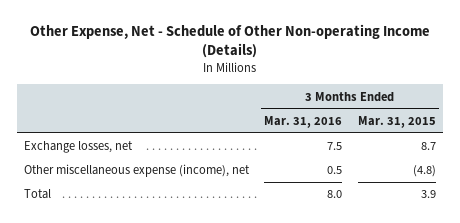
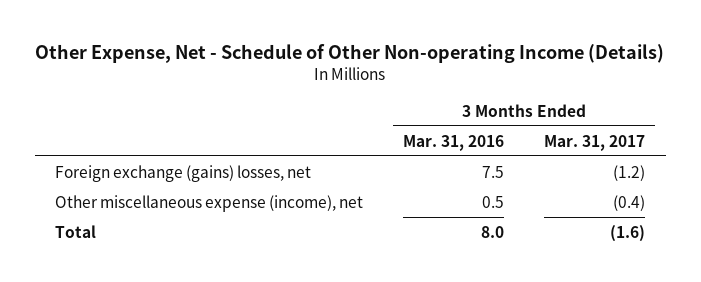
- | 3 Months Ended Mar. 31, 2016 | 3 Months Ended Mar. 31, 2015
+ | 3 Months Ended Mar. 31, 2016 | 3 Months Ended Mar. 31, 2017
- Exchange losses, net | 7.5 | 8.7
+ Foreign exchange (gains) losses, net | 7.5 | (1.2)

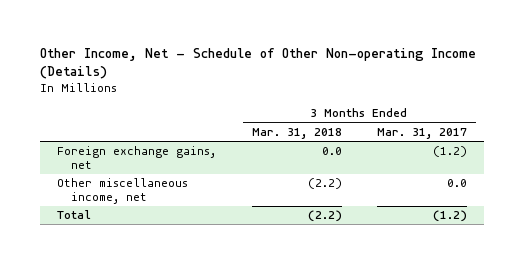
- Other Expense, Net - Schedule of Other Non-operating Income (Details)
+ Other Income, Net - Schedule of Other Non-operating Income (Details)
- | 3 Months Ended Mar. 31, 2016 | 3 Months Ended Mar. 31, 2017
+ | 3 Months Ended Mar. 31, 2018 | 3 Months Ended Mar. 31, 2017
- Foreign exchange (gains) losses, net | 7.5 | (1.2)
- Other miscellaneous expense (income), net | 0.5 | (0.4)
- Total | 8.0 | (1.6)
+ Foreign exchange gains, net | 0.0 | (1.2)
+ Other miscellaneous income, net | (2.2) | 0.0
+ Total | (2.2) | (1.2)

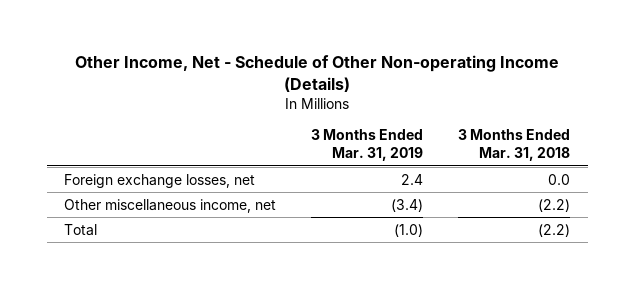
- | 3 Months Ended Mar. 31, 2018 | 3 Months Ended Mar. 31, 2017
+ | 3 Months Ended Mar. 31, 2019 | 3 Months Ended Mar. 31, 2018
- Foreign exchange gains, net | 0.0 | (1.2)
+ Foreign exchange losses, net | 2.4 | 0.0

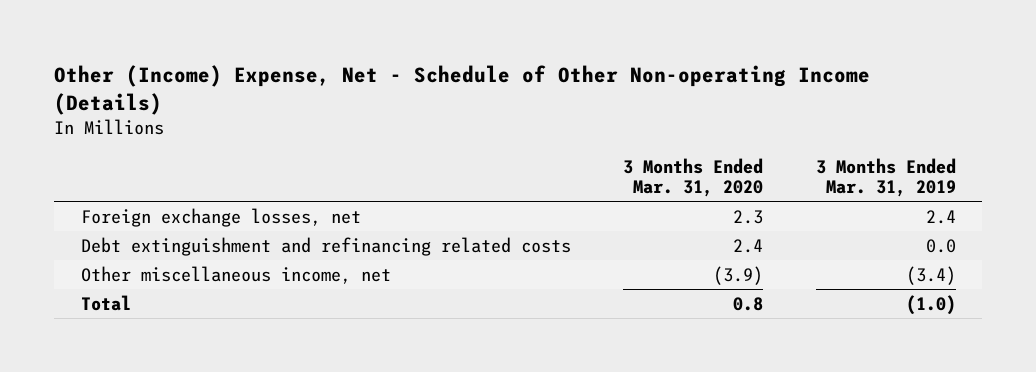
- Other Income, Net - Schedule of Other Non-operating Income (Details)
+ Other (Income) Expense, Net - Schedule of Other Non-operating Income (Details)
- | 3 Months Ended Mar. 31, 2019 | 3 Months Ended Mar. 31, 2018
+ | 3 Months Ended Mar. 31, 2020 | 3 Months Ended Mar. 31, 2019
+ Debt extinguishment and refinancing related costs | 2.4 | 0.0

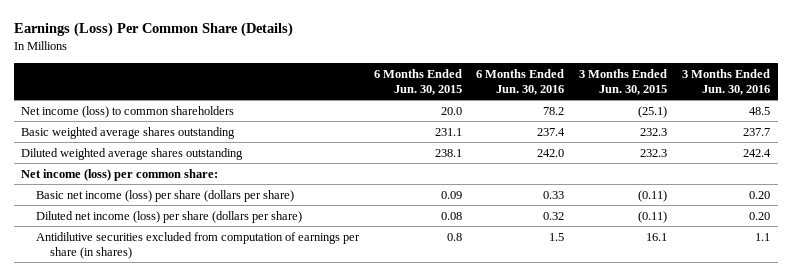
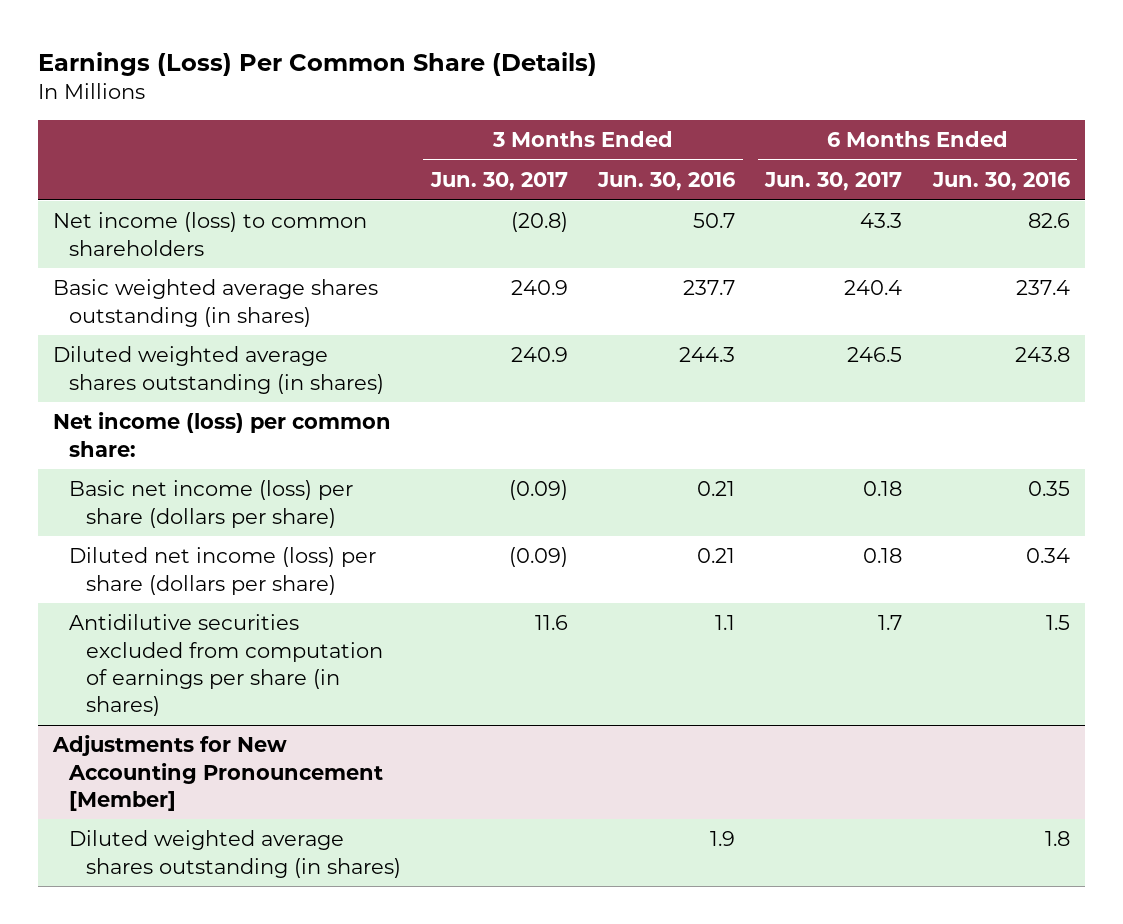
- | 6 Months Ended Jun. 30, 2015 | 6 Months Ended Jun. 30, 2016 | 3 Months Ended Jun. 30, 2015 | 3 Months Ended Jun. 30, 2016
+ | 3 Months Ended Jun. 30, 2017 | 3 Months Ended Jun. 30, 2016 | 6 Months Ended Jun. 30, 2017 | 6 Months Ended Jun. 30, 2016
- Net income (loss) to common shareholders | 20.0 | 78.2 | (25.1) | 48.5
- Basic weighted average shares outstanding | 231.1 | 237.4 | 232.3 | 237.7
- Diluted weighted average shares outstanding | 238.1 | 242.0 | 232.3 | 242.4
+ Net income (loss) to common shareholders | (20.8) | 50.7 | 43.3 | 82.6
+ Basic weighted average shares outstanding (in shares) | 240.9 | 237.7 | 240.4 | 237.4
+ Diluted weighted average shares outstanding (in shares) | 240.9 | 244.3 | 246.5 | 243.8
- Basic net income (loss) per share (dollars per share) | 0.09 | 0.33 | (0.11) | 0.20
- Diluted net income (loss) per share (dollars per share) | 0.08 | 0.32 | (0.11) | 0.20
+ Basic net income (loss) per share (dollars per share) | (0.09) | 0.21 | 0.18 | 0.35
+ Diluted net income (loss) per share (dollars per share) | (0.09) | 0.21 | 0.18 | 0.34
+ Adjustments for New Accounting Pronouncement [Member]
+ Diluted weighted average shares outstanding (in shares) | | 1.9 | | 1.8

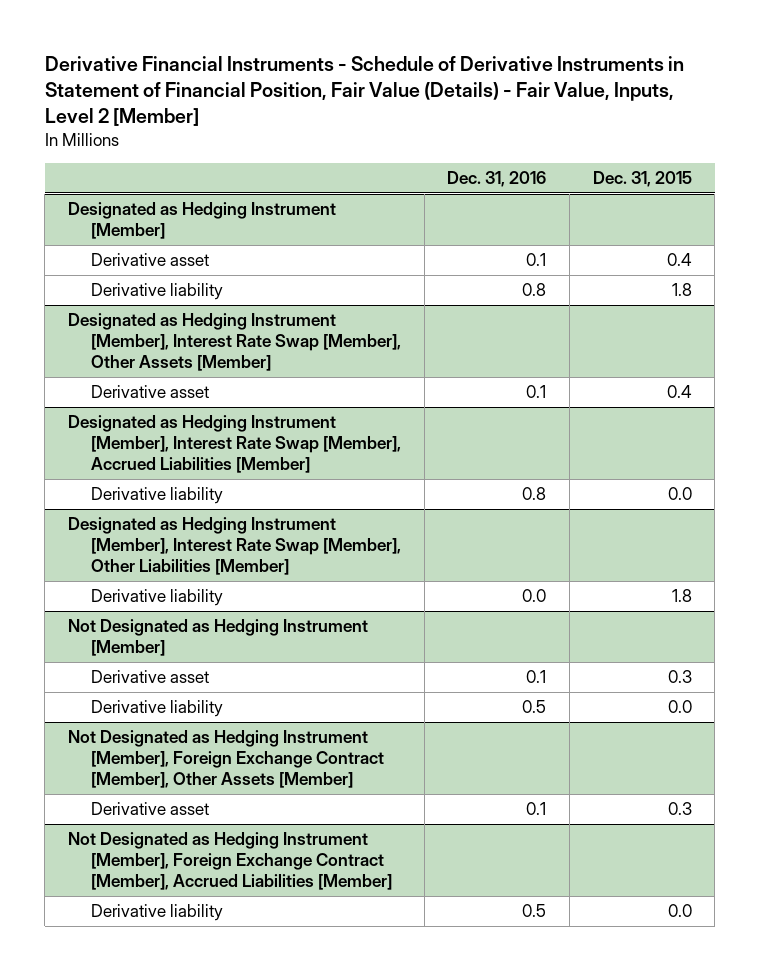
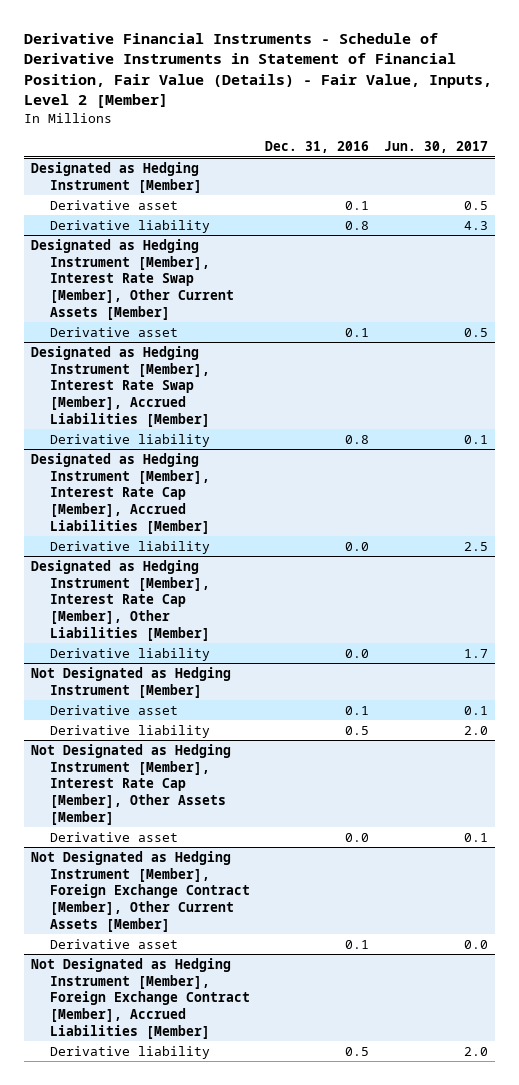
- | Dec. 31, 2016 | Dec. 31, 2015
+ | Dec. 31, 2016 | Jun. 30, 2017
- Designated as Hedging Instrument [Member], Interest Rate Swap [Member], Other Assets [Member]
+ Designated as Hedging Instrument [Member], Interest Rate Swap [Member], Other Current Assets [Member]
- Designated as Hedging Instrument [Member], Interest Rate Swap [Member], Other Liabilities [Member]
+ Designated as Hedging Instrument [Member], Interest Rate Cap [Member], Accrued Liabilities [Member]
+ Designated as Hedging Instrument [Member], Interest Rate Cap [Member], Other Liabilities [Member]
+ Derivative liability | 0.0 | 1.7
- Not Designated as Hedging Instrument [Member], Foreign Exchange Contract [Member], Other Assets [Member]
+ Not Designated as Hedging Instrument [Member], Interest Rate Cap [Member], Other Assets [Member]
+ Derivative asset | 0.0 | 0.1
+ Not Designated as Hedging Instrument [Member], Foreign Exchange Contract [Member], Other Current Assets [Member]

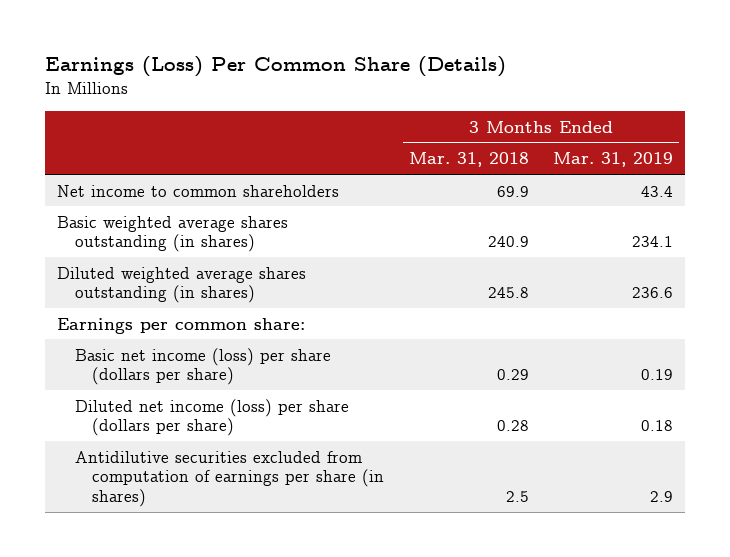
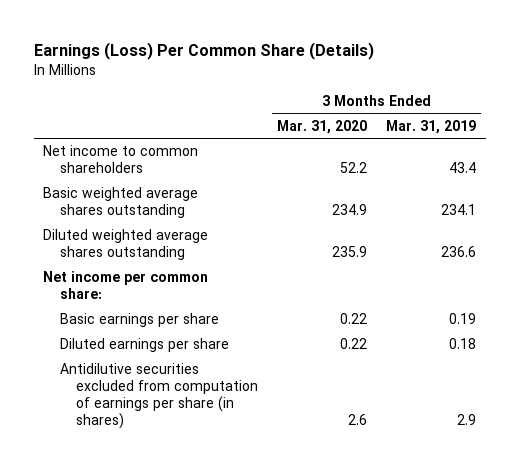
- | 3 Months Ended Mar. 31, 2018 | 3 Months Ended Mar. 31, 2019
+ | 3 Months Ended Mar. 31, 2020 | 3 Months Ended Mar. 31, 2019
- Basic weighted average shares outstanding (in shares) | 240.9 | 234.1
- Diluted weighted average shares outstanding (in shares) | 245.8 | 236.6
- Earnings per common share:
- Basic net income (loss) per share (dollars per share) | 0.29 | 0.19
- Diluted net income (loss) per share (dollars per share) | 0.28 | 0.18
+ Basic weighted average shares outstanding | 234.9 | 234.1
+ Diluted weighted average shares outstanding | 235.9 | 236.6
+ Net income per common share:
+ Basic earnings per share | 0.22 | 0.19
+ Diluted earnings per share | 0.22 | 0.18

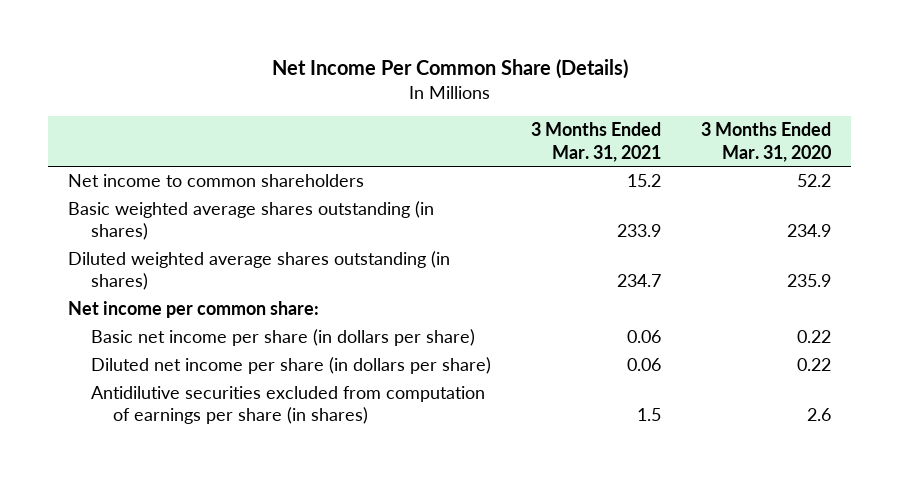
- Earnings (Loss) Per Common Share (Details)
+ Net Income Per Common Share (Details)
- | 3 Months Ended Mar. 31, 2020 | 3 Months Ended Mar. 31, 2019
+ | 3 Months Ended Mar. 31, 2021 | 3 Months Ended Mar. 31, 2020
- Basic weighted average shares outstanding | 234.9 | 234.1
- Diluted weighted average shares outstanding | 235.9 | 236.6
+ Basic weighted average shares outstanding (in shares) | 233.9 | 234.9
+ Diluted weighted average shares outstanding (in shares) | 234.7 | 235.9
- Basic earnings per share | 0.22 | 0.19
- Diluted earnings per share | 0.22 | 0.18
+ Basic net income per share (in dollars per share) | 0.06 | 0.22
+ Diluted net income per share (in dollars per share) | 0.06 | 0.22

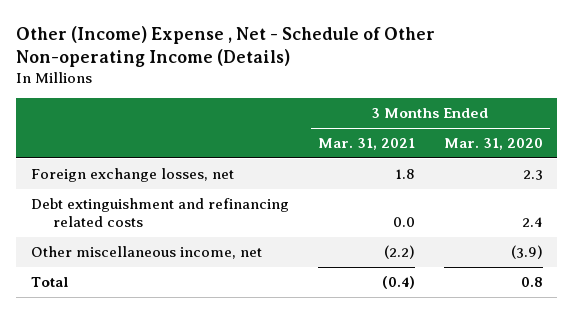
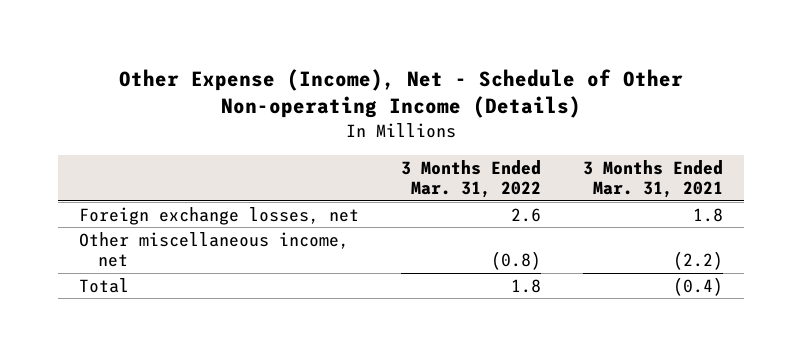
- Other (Income) Expense , Net - Schedule of Other Non-operating Income (Details)
+ Other Expense (Income), Net - Schedule of Other Non-operating Income (Details)
- | 3 Months Ended Mar. 31, 2021 | 3 Months Ended Mar. 31, 2020
+ | 3 Months Ended Mar. 31, 2022 | 3 Months Ended Mar. 31, 2021
- Debt extinguishment and refinancing related costs | 0.0 | 2.4

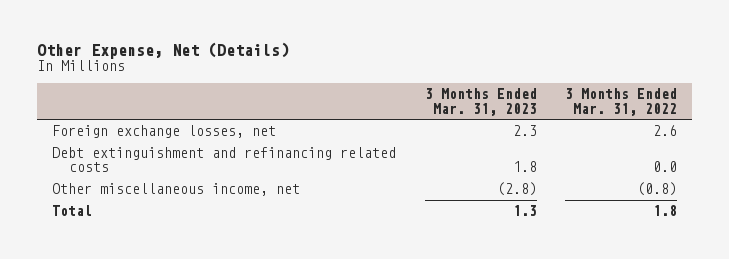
- Other Expense (Income), Net - Schedule of Other Non-operating Income (Details)
+ Other Expense, Net (Details)
- | 3 Months Ended Mar. 31, 2022 | 3 Months Ended Mar. 31, 2021
+ | 3 Months Ended Mar. 31, 2023 | 3 Months Ended Mar. 31, 2022
+ Debt extinguishment and refinancing related costs | 1.8 | 0.0

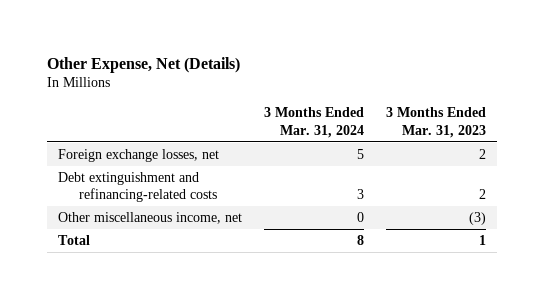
- | 3 Months Ended Mar. 31, 2023 | 3 Months Ended Mar. 31, 2022
+ | 3 Months Ended Mar. 31, 2024 | 3 Months Ended Mar. 31, 2023
- Foreign exchange losses, net | 2.3 | 2.6
- Debt extinguishment and refinancing related costs | 1.8 | 0.0
- Other miscellaneous income, net | (2.8) | (0.8)
- Total | 1.3 | 1.8
+ Foreign exchange losses, net | 5 | 2
+ Debt extinguishment and refinancing-related costs | 3 | 2
+ Other miscellaneous income, net | 0 | (3)
+ Total | 8 | 1

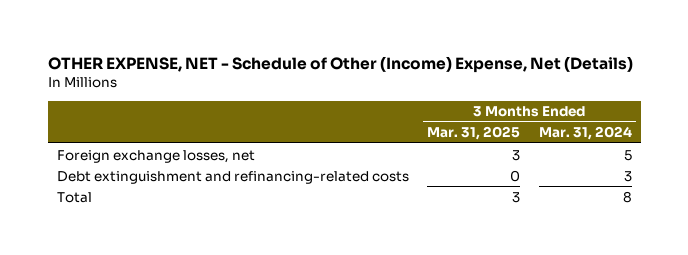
- Other Expense, Net (Details)
+ OTHER EXPENSE, NET - Schedule of Other (Income) Expense, Net (Details)
- | 3 Months Ended Mar. 31, 2024 | 3 Months Ended Mar. 31, 2023
+ | 3 Months Ended Mar. 31, 2025 | 3 Months Ended Mar. 31, 2024
- Other miscellaneous income, net | 0 | (3)

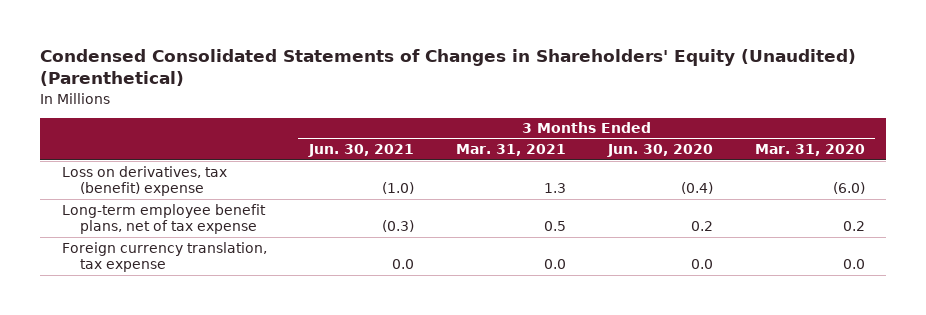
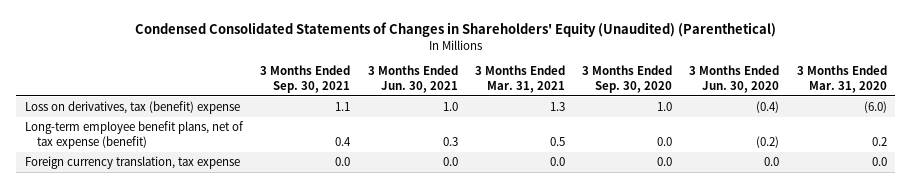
- | 3 Months Ended Jun. 30, 2021 | 3 Months Ended Mar. 31, 2021 | 3 Months Ended Jun. 30, 2020 | 3 Months Ended Mar. 31, 2020
+ | 3 Months Ended Sep. 30, 2021 | 3 Months Ended Jun. 30, 2021 | 3 Months Ended Mar. 31, 2021 | 3 Months Ended Sep. 30, 2020 | 3 Months Ended Jun. 30, 2020 | 3 Months Ended Mar. 31, 2020
- Loss on derivatives, tax (benefit) expense | (1.0) | 1.3 | (0.4) | (6.0)
- Long-term employee benefit plans, net of tax expense | (0.3) | 0.5 | 0.2 | 0.2
+ Loss on derivatives, tax (benefit) expense | 1.1 | 1.0 | 1.3 | 1.0 | (0.4) | (6.0)
+ Long-term employee benefit plans, net of tax expense (benefit) | 0.4 | 0.3 | 0.5 | 0.0 | (0.2) | 0.2

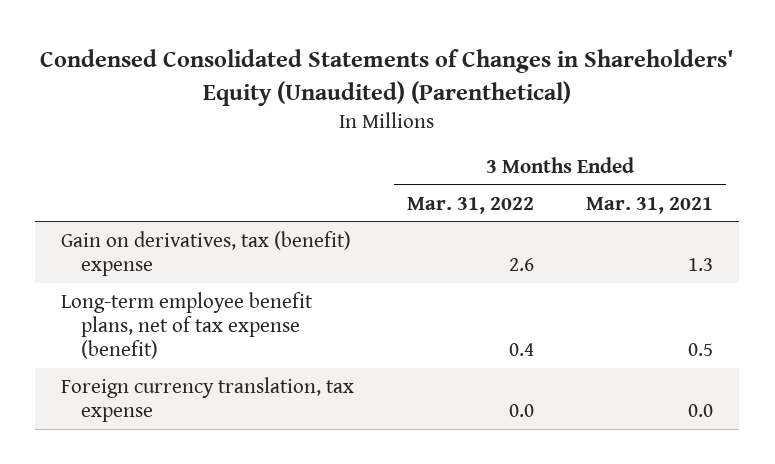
- | 3 Months Ended Sep. 30, 2021 | 3 Months Ended Jun. 30, 2021 | 3 Months Ended Mar. 31, 2021 | 3 Months Ended Sep. 30, 2020 | 3 Months Ended Jun. 30, 2020 | 3 Months Ended Mar. 31, 2020
+ | 3 Months Ended Mar. 31, 2022 | 3 Months Ended Mar. 31, 2021
- Loss on derivatives, tax (benefit) expense | 1.1 | 1.0 | 1.3 | 1.0 | (0.4) | (6.0)
+ Gain on derivatives, tax (benefit) expense | 2.6 | 1.3

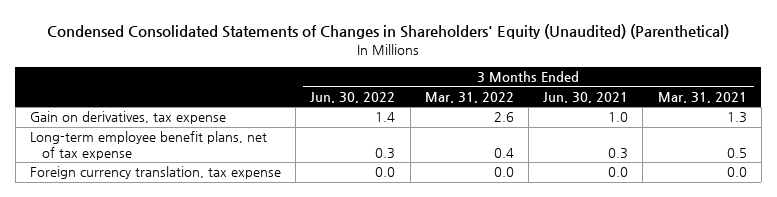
- | 3 Months Ended Mar. 31, 2022 | 3 Months Ended Mar. 31, 2021
+ | 3 Months Ended Jun. 30, 2022 | 3 Months Ended Mar. 31, 2022 | 3 Months Ended Jun. 30, 2021 | 3 Months Ended Mar. 31, 2021
- Gain on derivatives, tax (benefit) expense | 2.6 | 1.3
- Long-term employee benefit plans, net of tax expense (benefit) | 0.4 | 0.5
+ Gain on derivatives, tax expense | 1.4 | 2.6 | 1.0 | 1.3
+ Long-term employee benefit plans, net of tax expense | 0.3 | 0.4 | 0.3 | 0.5

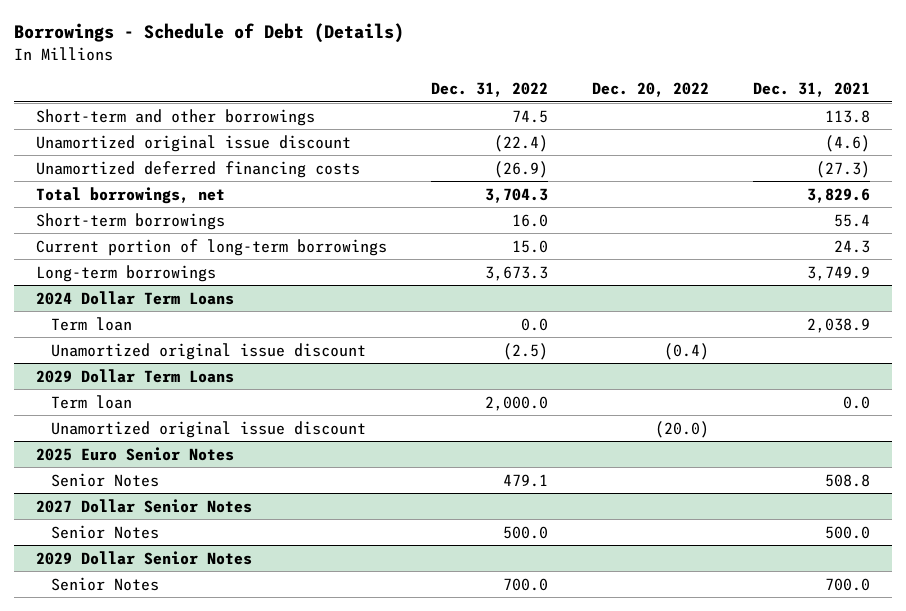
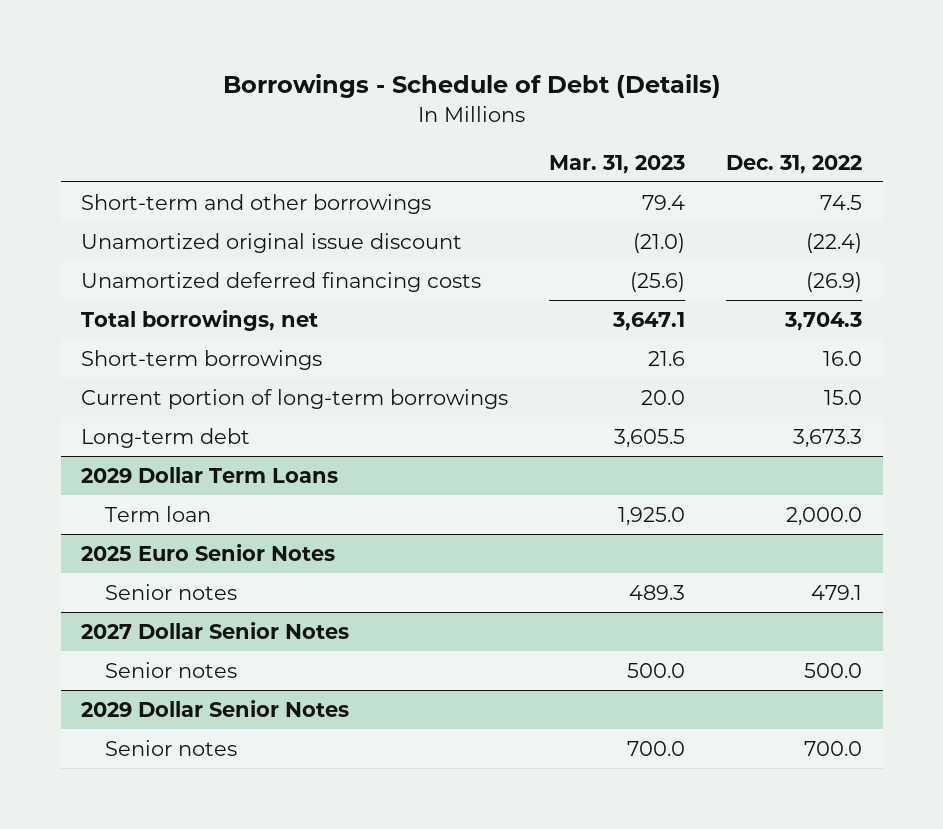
- | Dec. 31, 2022 | Dec. 20, 2022 | Dec. 31, 2021
+ | Mar. 31, 2023 | Dec. 31, 2022
- Long-term borrowings | 3,673.3 | | 3,749.9
- 2024 Dollar Term Loans
- Term loan | 0.0 | | 2,038.9
- Unamortized original issue discount | (2.5) | (0.4) |
+ Long-term debt | 3,605.5 | 3,673.3
@ 2029 Dollar Term Loans
- Unamortized original issue discount | | (20.0) |
@ 2025 Euro Senior Notes
- Senior Notes | 479.1 | | 508.8
+ Senior notes | 489.3 | 479.1
@ 2027 Dollar Senior Notes
- Senior Notes | 500.0 | | 500.0
+ Senior notes | 500.0 | 500.0
@ 2029 Dollar Senior Notes
- Senior Notes | 700.0 | | 700.0
+ Senior notes | 700.0 | 700.0

